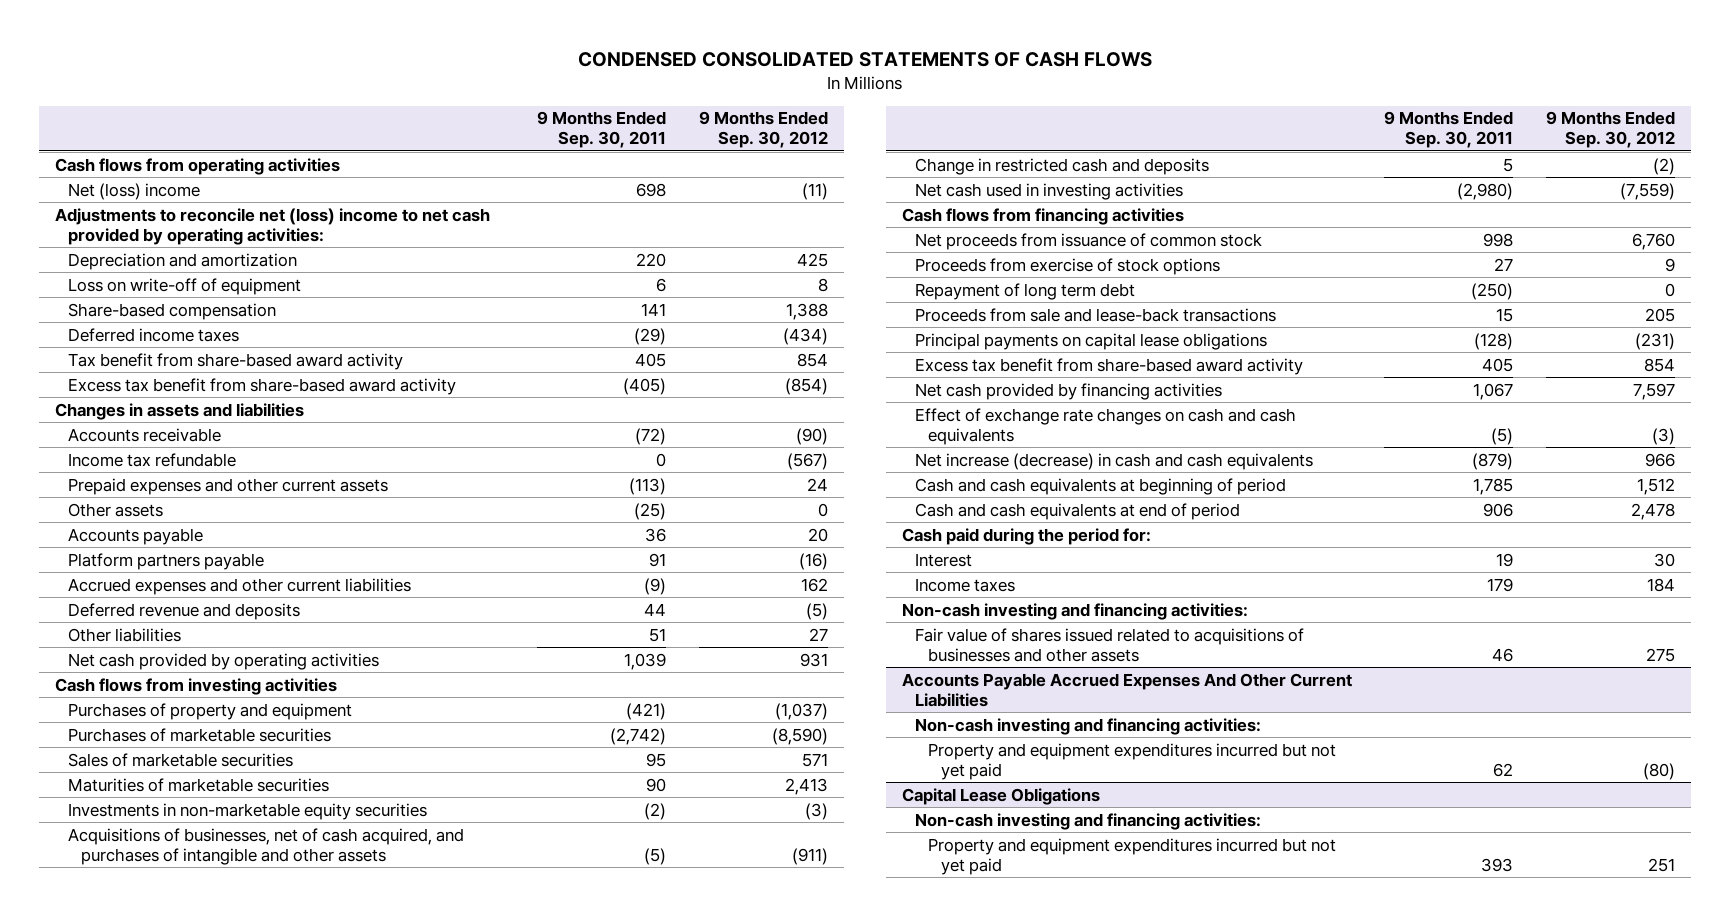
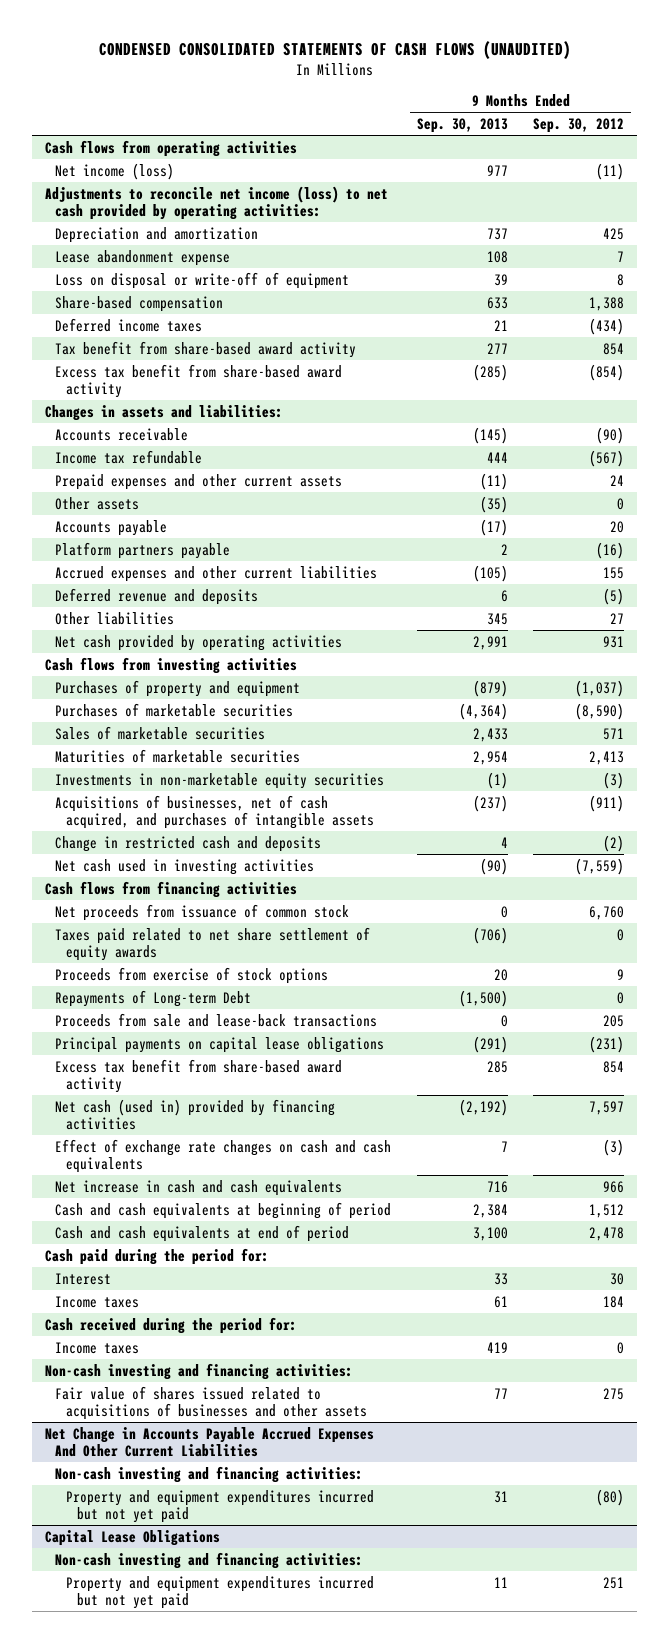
- CONDENSED CONSOLIDATED STATEMENTS OF CASH FLOWS
+ CONDENSED CONSOLIDATED STATEMENTS OF CASH FLOWS (UNAUDITED)
- | 9 Months Ended Sep. 30, 2011 | 9 Months Ended Sep. 30, 2012
+ | 9 Months Ended Sep. 30, 2013 | 9 Months Ended Sep. 30, 2012
- Net (loss) income | 698 | (11)
- Adjustments to reconcile net (loss) income to net cash provided by operating activities:
+ Net income (loss) | 977 | (11)
+ Adjustments to reconcile net income (loss) to net cash provided by operating activities:
- Loss on write-off of equipment | 6 | 8
+ Lease abandonment expense | 108 | 7
+ Loss on disposal or write-off of equipment | 39 | 8
- Changes in assets and liabilities
+ Changes in assets and liabilities:
- Accrued expenses and other current liabilities | (9) | 162
+ Accrued expenses and other current liabilities | (105) | 155
- Acquisitions of businesses, net of cash acquired, and purchases of intangible and other assets | (5) | (911)
+ Acquisitions of businesses, net of cash acquired, and purchases of intangible assets | (237) | (911)
+ Taxes paid related to net share settlement of equity awards | (706) | 0
- Repayment of long term debt | (250) | 0
+ Repayments of Long-term Debt | (1,500) | 0
- Net cash provided by financing activities | 1,067 | 7,597
+ Net cash (used in) provided by financing activities | (2,192) | 7,597
- Net increase (decrease) in cash and cash equivalents | (879) | 966
+ Net increase in cash and cash equivalents | 716 | 966
+ Cash received during the period for:
+ Income taxes | 419 | 0
- Accounts Payable Accrued Expenses And Other Current Liabilities
+ Net Change in Accounts Payable Accrued Expenses And Other Current Liabilities

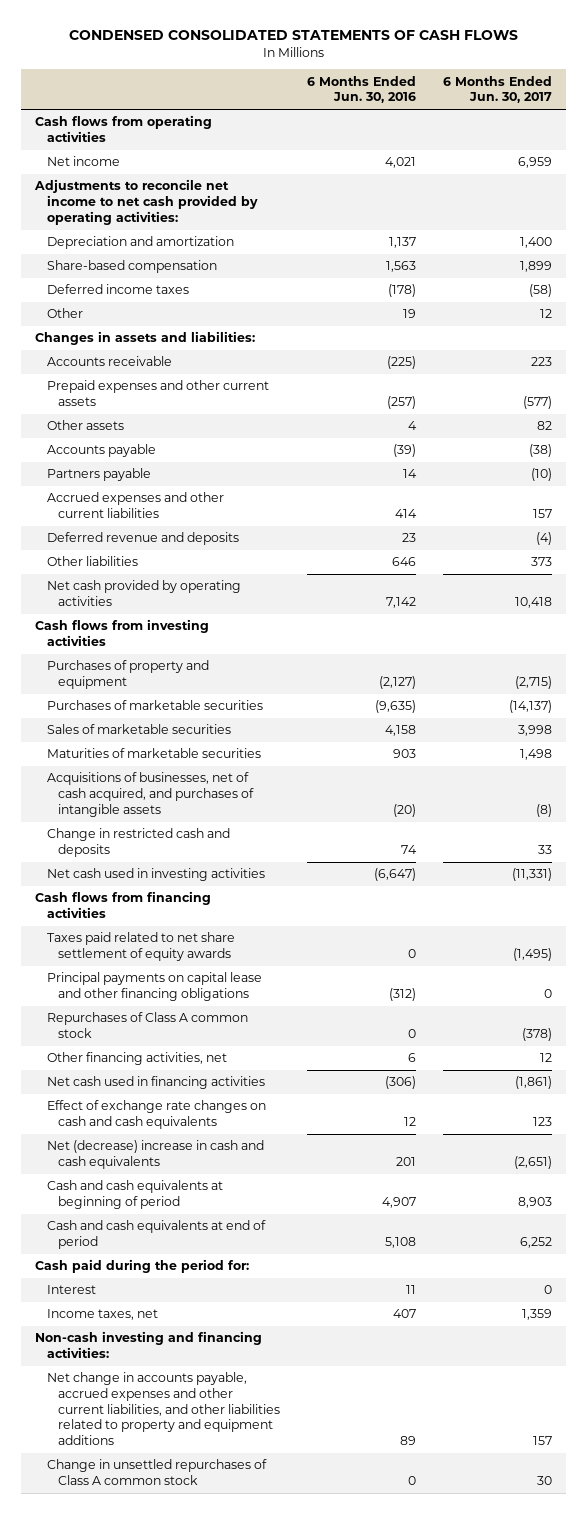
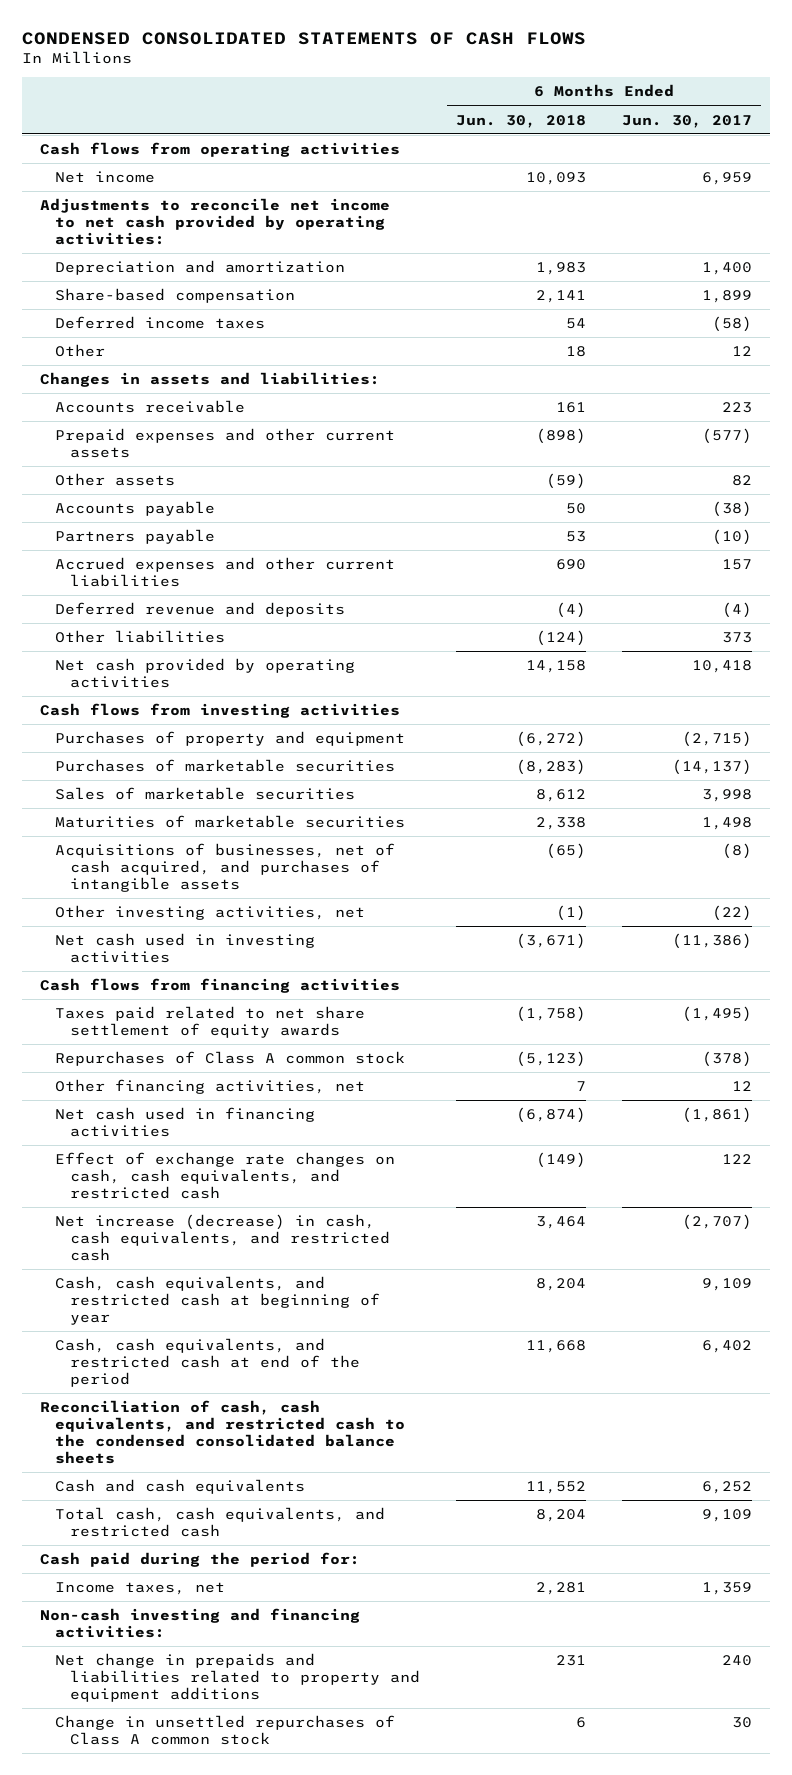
- | 6 Months Ended Jun. 30, 2016 | 6 Months Ended Jun. 30, 2017
+ | 6 Months Ended Jun. 30, 2018 | 6 Months Ended Jun. 30, 2017
- Change in restricted cash and deposits | 74 | 33
- Net cash used in investing activities | (6,647) | (11,331)
+ Other investing activities, net | (1) | (22)
+ Net cash used in investing activities | (3,671) | (11,386)
- Principal payments on capital lease and other financing obligations | (312) | 0
- Effect of exchange rate changes on cash and cash equivalents | 12 | 123
- Net (decrease) increase in cash and cash equivalents | 201 | (2,651)
- Cash and cash equivalents at beginning of period | 4,907 | 8,903
- Cash and cash equivalents at end of period | 5,108 | 6,252
+ Effect of exchange rate changes on cash, cash equivalents, and restricted cash | (149) | 122
+ Net increase (decrease) in cash, cash equivalents, and restricted cash | 3,464 | (2,707)
+ Cash, cash equivalents, and restricted cash at beginning of year | 8,204 | 9,109
+ Cash, cash equivalents, and restricted cash at end of the period | 11,668 | 6,402
+ Reconciliation of cash, cash equivalents, and restricted cash to the condensed consolidated balance sheets
+ Cash and cash equivalents | 11,552 | 6,252
+ Total cash, cash equivalents, and restricted cash | 8,204 | 9,109
- Interest | 11 | 0
- Net change in accounts payable, accrued expenses and other current liabilities, and other liabilities related to property and equipment additions | 89 | 157
+ Net change in prepaids and liabilities related to property and equipment additions | 231 | 240

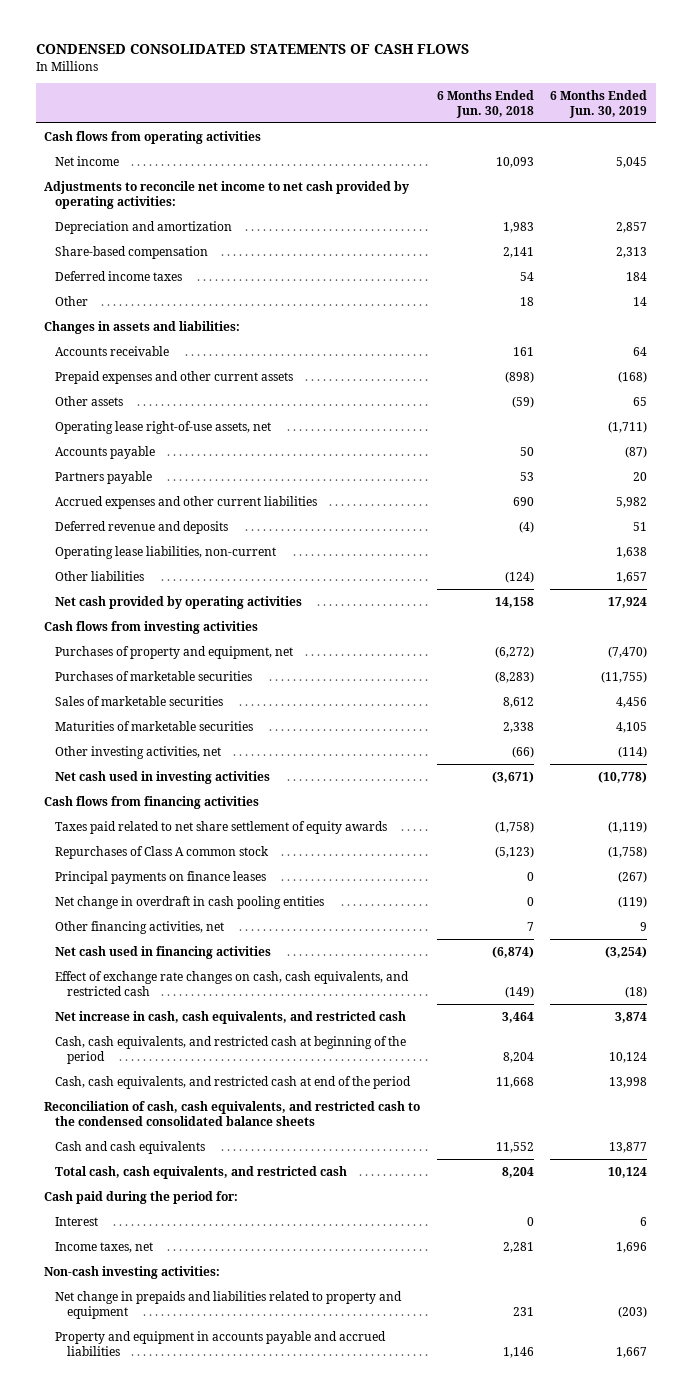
- | 6 Months Ended Jun. 30, 2018 | 6 Months Ended Jun. 30, 2017
+ | 6 Months Ended Jun. 30, 2018 | 6 Months Ended Jun. 30, 2019
+ Operating lease right-of-use assets, net | | (1,711)
+ Operating lease liabilities, non-current | | 1,638
- Purchases of property and equipment | (6,272) | (2,715)
+ Purchases of property and equipment, net | (6,272) | (7,470)
- Acquisitions of businesses, net of cash acquired, and purchases of intangible assets | (65) | (8)
- Other investing activities, net | (1) | (22)
+ Other investing activities, net | (66) | (114)
+ Principal payments on finance leases | 0 | (267)
+ Net change in overdraft in cash pooling entities | 0 | (119)
- Net increase (decrease) in cash, cash equivalents, and restricted cash | 3,464 | (2,707)
- Cash, cash equivalents, and restricted cash at beginning of year | 8,204 | 9,109
+ Net increase in cash, cash equivalents, and restricted cash | 3,464 | 3,874
+ Cash, cash equivalents, and restricted cash at beginning of the period | 8,204 | 10,124
+ Interest | 0 | 6
- Non-cash investing and financing activities:
- Net change in prepaids and liabilities related to property and equipment additions | 231 | 240
- Change in unsettled repurchases of Class A common stock | 6 | 30
+ Non-cash investing activities:
+ Net change in prepaids and liabilities related to property and equipment | 231 | (203)
+ Property and equipment in accounts payable and accrued liabilities | 1,146 | 1,667

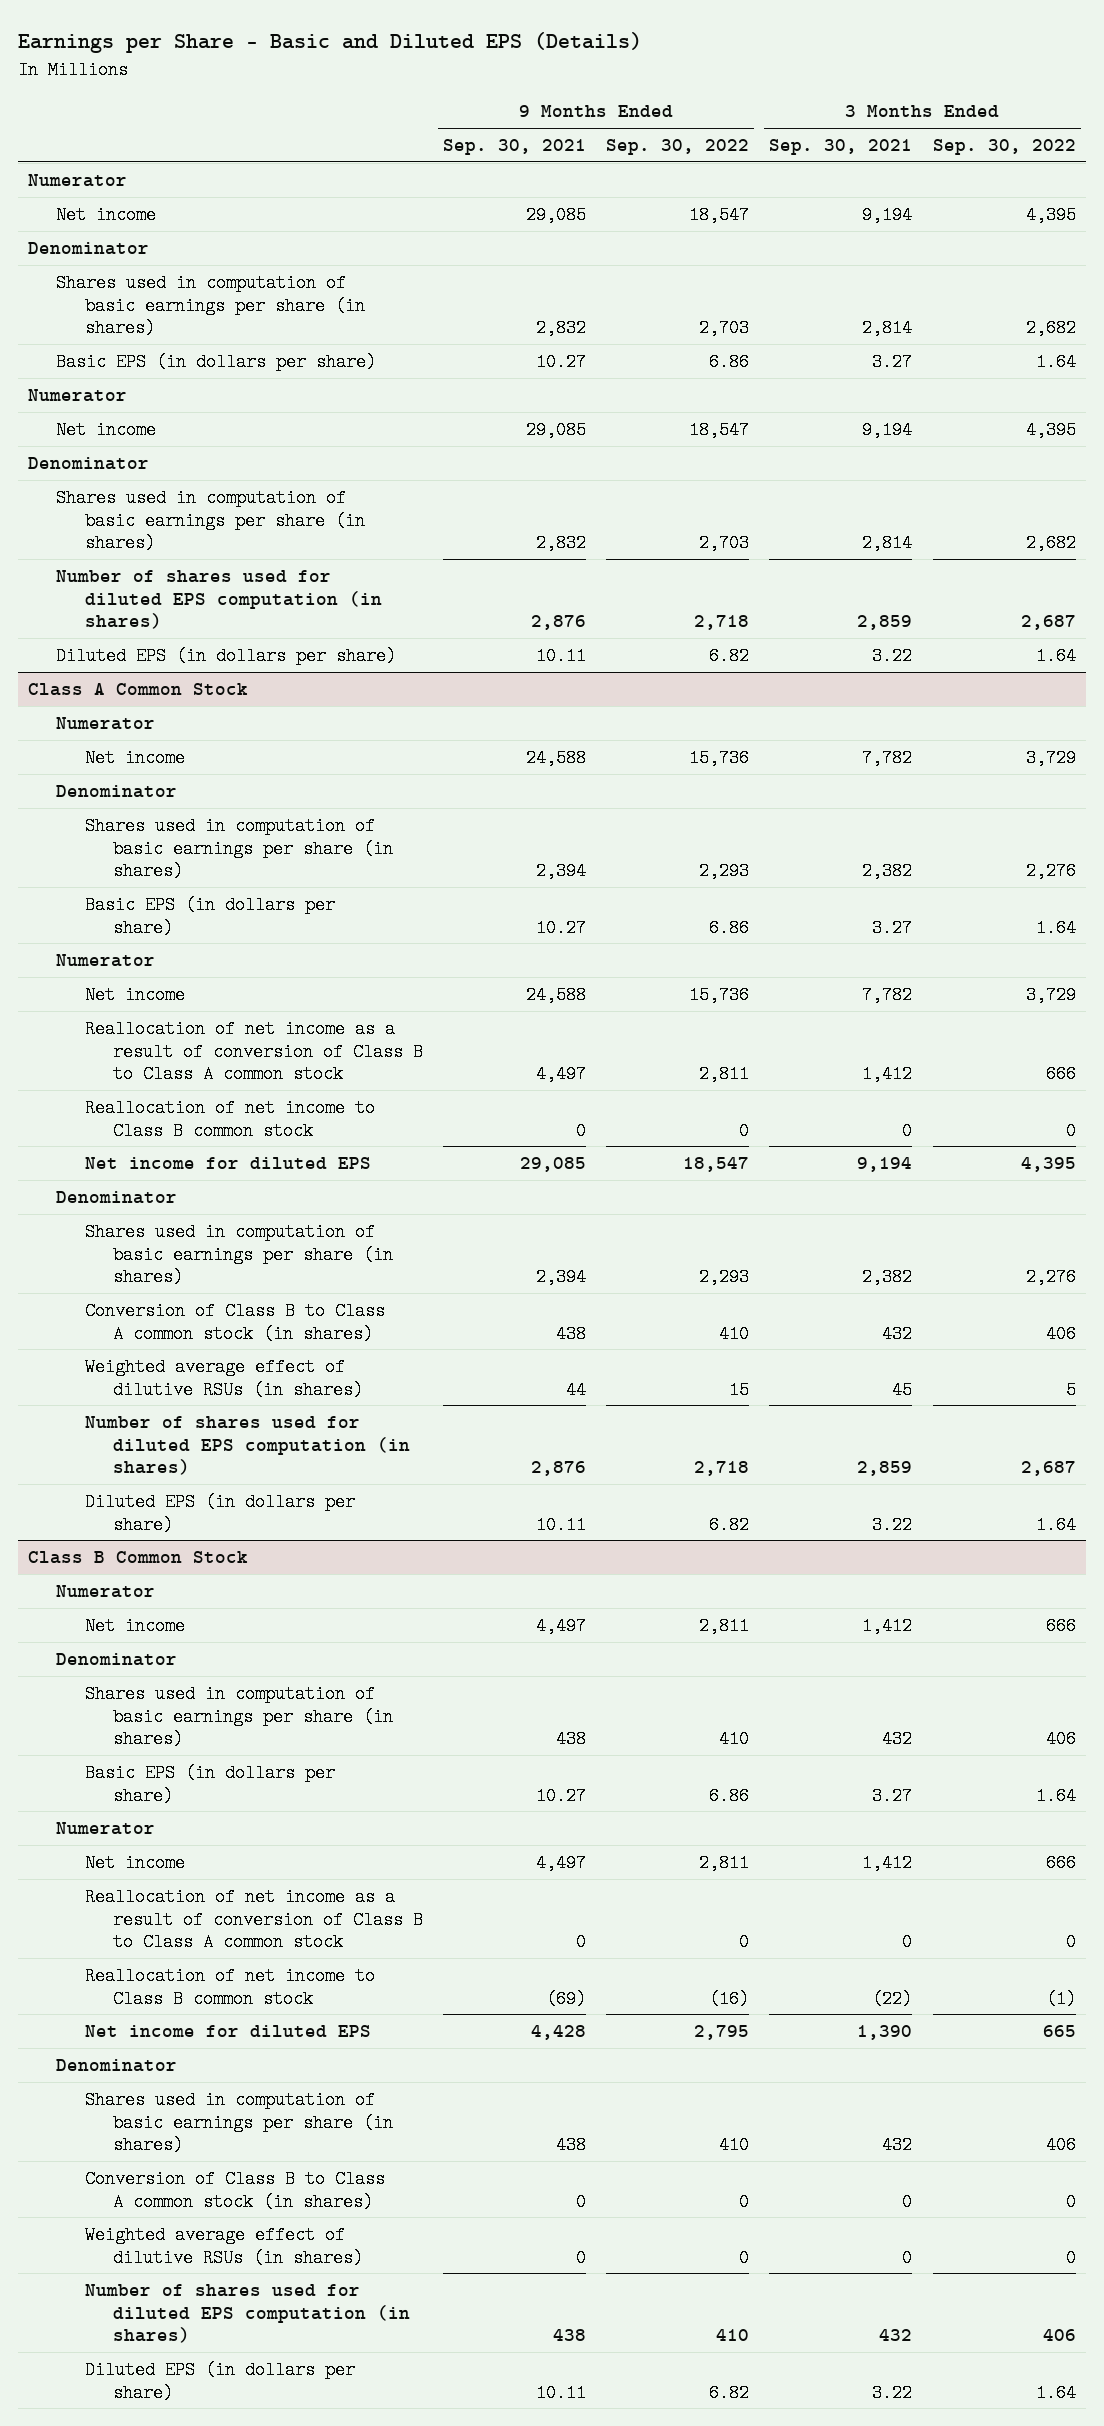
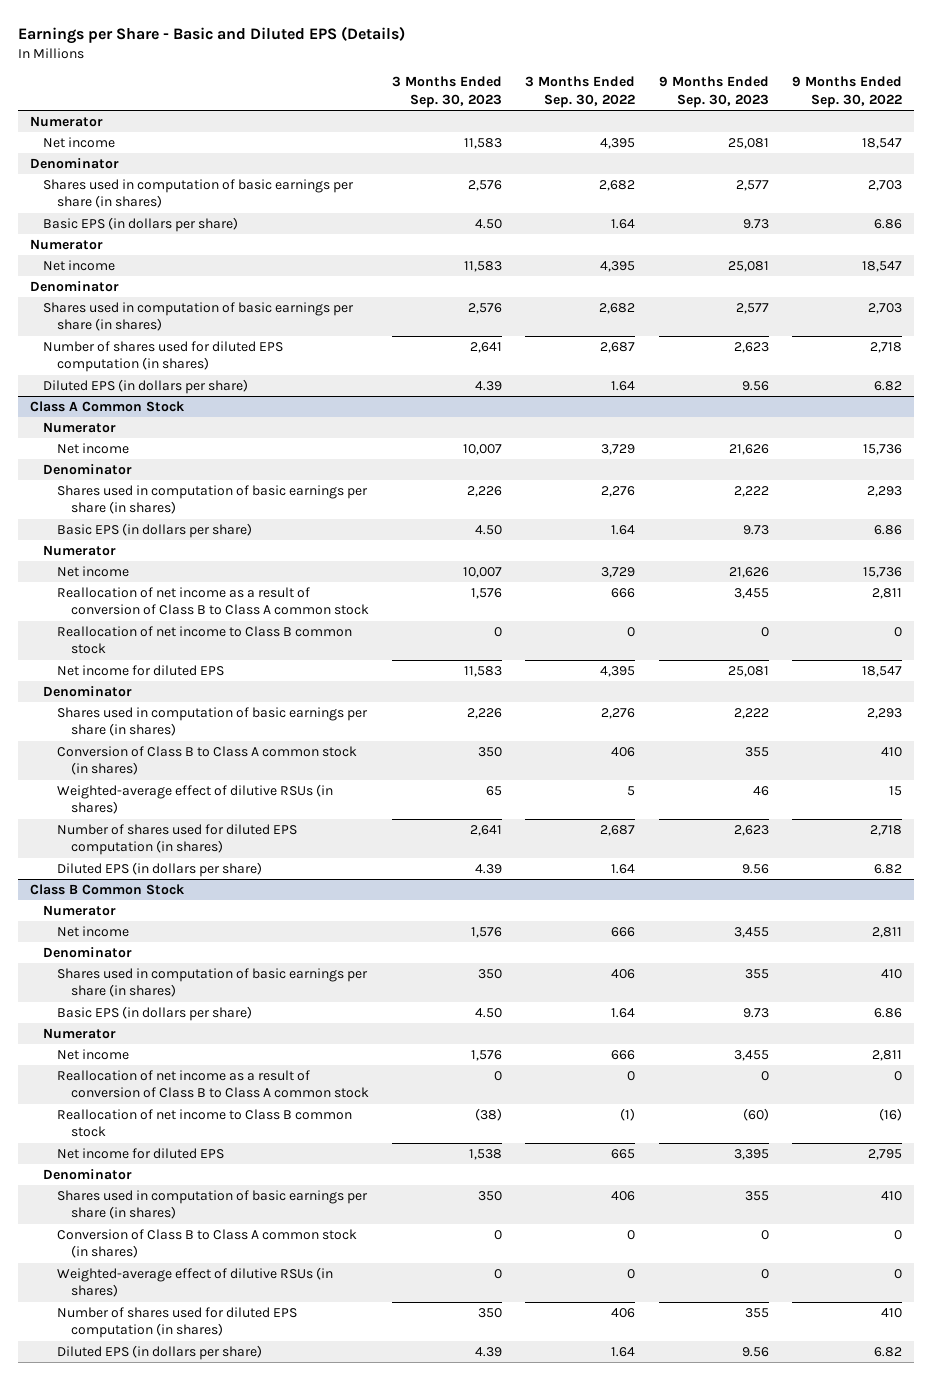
- | 9 Months Ended Sep. 30, 2021 | 9 Months Ended Sep. 30, 2022 | 3 Months Ended Sep. 30, 2021 | 3 Months Ended Sep. 30, 2022
+ | 3 Months Ended Sep. 30, 2023 | 3 Months Ended Sep. 30, 2022 | 9 Months Ended Sep. 30, 2023 | 9 Months Ended Sep. 30, 2022
@ Class A Common Stock
- Weighted average effect of dilutive RSUs (in shares) | 44 | 15 | 45 | 5
+ Weighted-average effect of dilutive RSUs (in shares) | 65 | 5 | 46 | 15
@ Class B Common Stock
- Weighted average effect of dilutive RSUs (in shares) | 0 | 0 | 0 | 0
+ Weighted-average effect of dilutive RSUs (in shares) | 0 | 0 | 0 | 0

